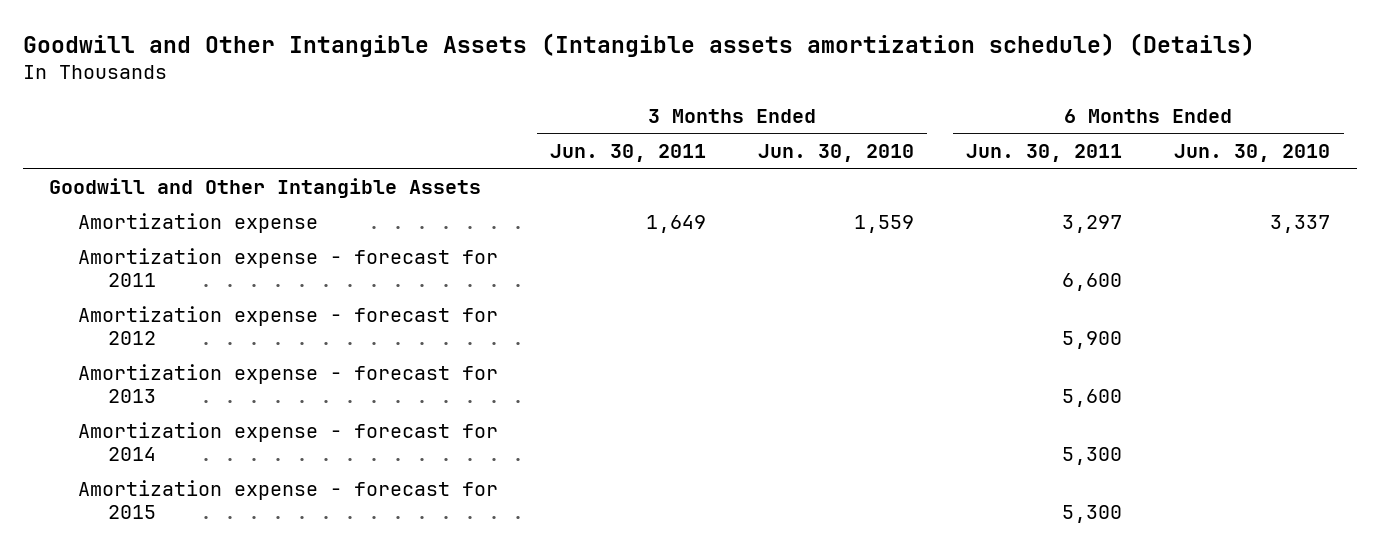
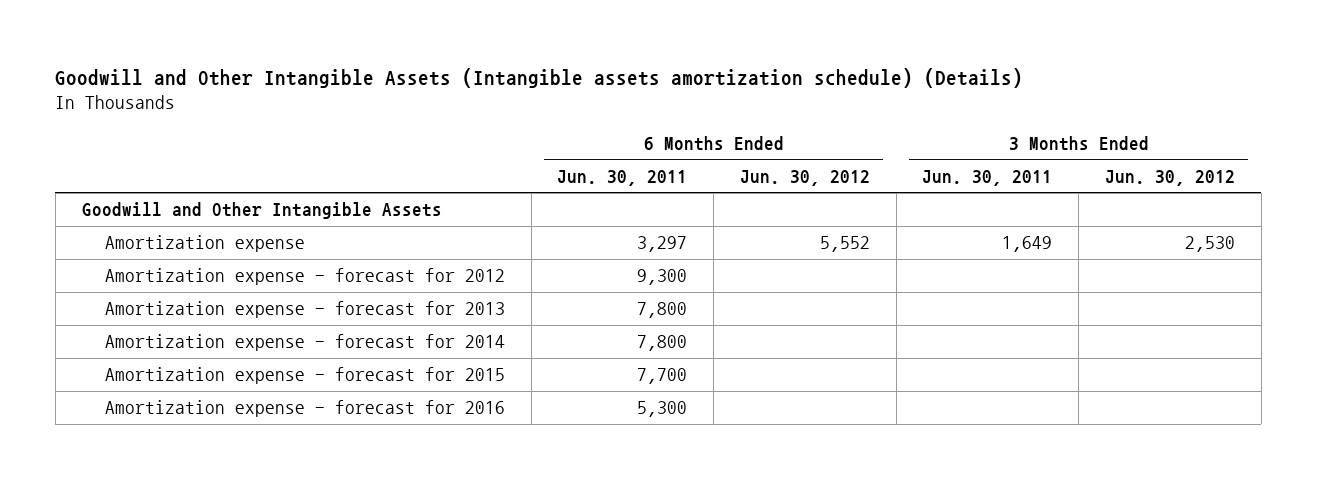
- | 3 Months Ended Jun. 30, 2011 | 3 Months Ended Jun. 30, 2010 | 6 Months Ended Jun. 30, 2011 | 6 Months Ended Jun. 30, 2010
+ | 6 Months Ended Jun. 30, 2011 | 6 Months Ended Jun. 30, 2012 | 3 Months Ended Jun. 30, 2011 | 3 Months Ended Jun. 30, 2012
- Amortization expense - forecast for 2011 | | | 6,600 |
- Amortization expense - forecast for 2012 | | | 5,900 |
- Amortization expense - forecast for 2013 | | | 5,600 |
- Amortization expense - forecast for 2014 | | | 5,300 |
- Amortization expense - forecast for 2015 | | | 5,300 |
+ Amortization expense - forecast for 2012 | 9,300 | | |
+ Amortization expense - forecast for 2013 | 7,800 | | |
+ Amortization expense - forecast for 2014 | 7,800 | | |
+ Amortization expense - forecast for 2015 | 7,700 | | |
+ Amortization expense - forecast for 2016 | 5,300 | | |

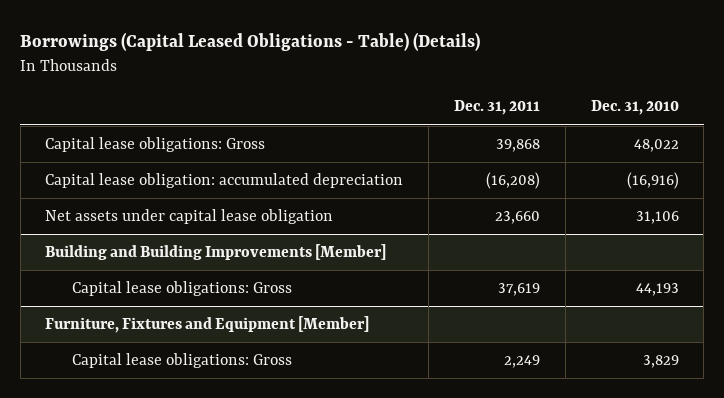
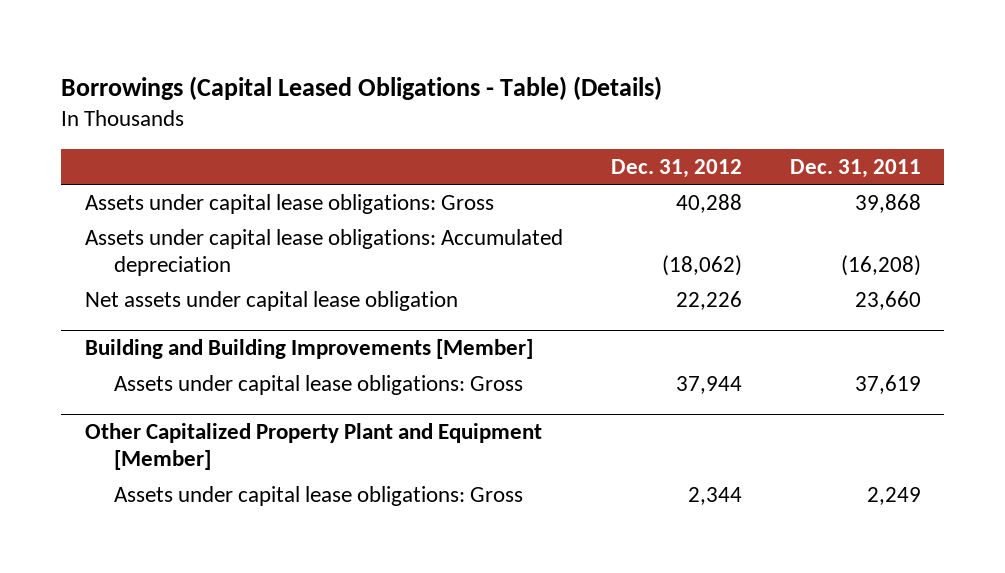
- | Dec. 31, 2011 | Dec. 31, 2010
+ | Dec. 31, 2012 | Dec. 31, 2011
- Capital lease obligations: Gross | 39,868 | 48,022
- Capital lease obligation: accumulated depreciation | (16,208) | (16,916)
+ Assets under capital lease obligations: Gross | 40,288 | 39,868
+ Assets under capital lease obligations: Accumulated depreciation | (18,062) | (16,208)
@ Building and Building Improvements [Member]
- Capital lease obligations: Gross | 37,619 | 44,193
- Furniture, Fixtures and Equipment [Member]
- Capital lease obligations: Gross | 2,249 | 3,829
@ Building and Building Improvements [Member]
+ Assets under capital lease obligations: Gross | 37,944 | 37,619
+ Other Capitalized Property Plant and Equipment [Member]
+ Assets under capital lease obligations: Gross | 2,344 | 2,249

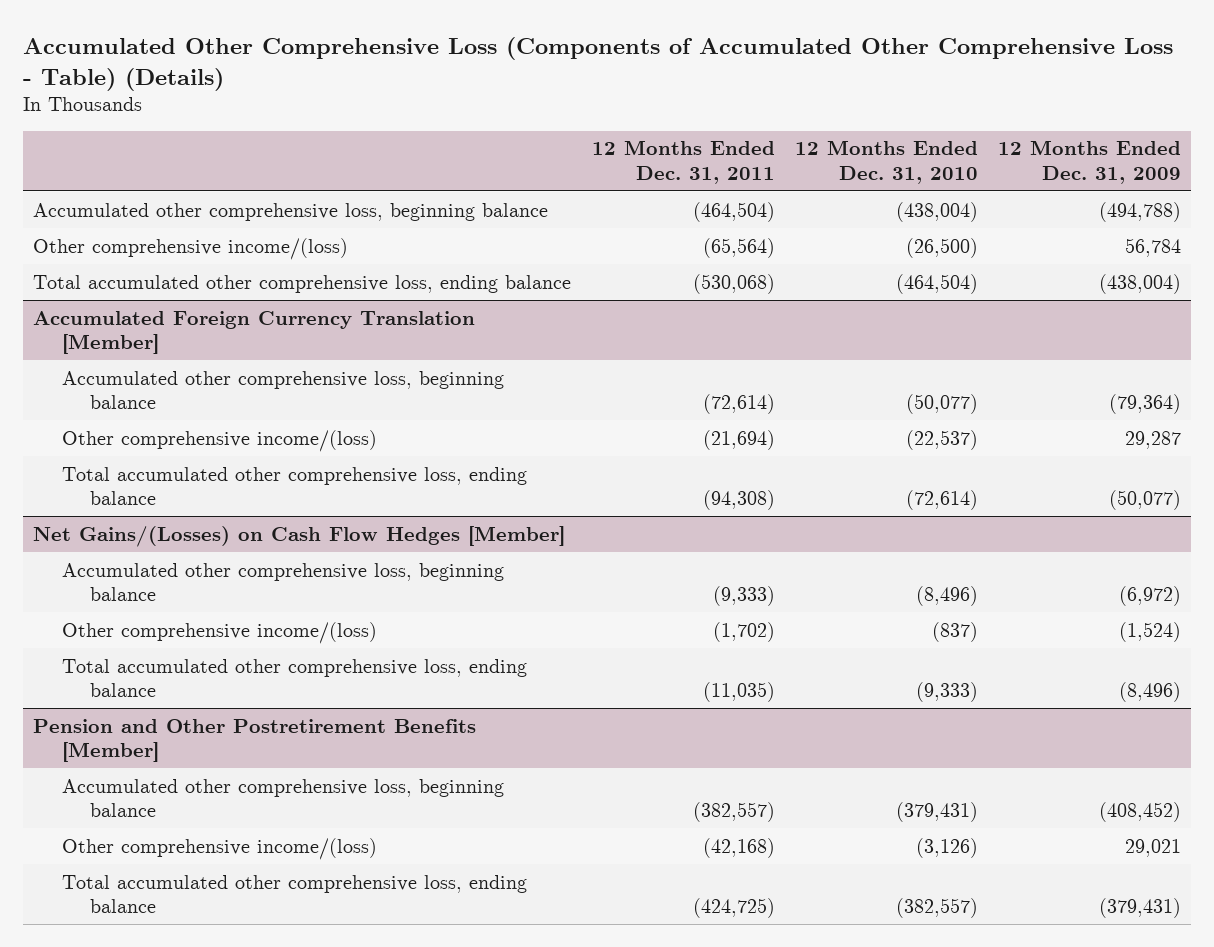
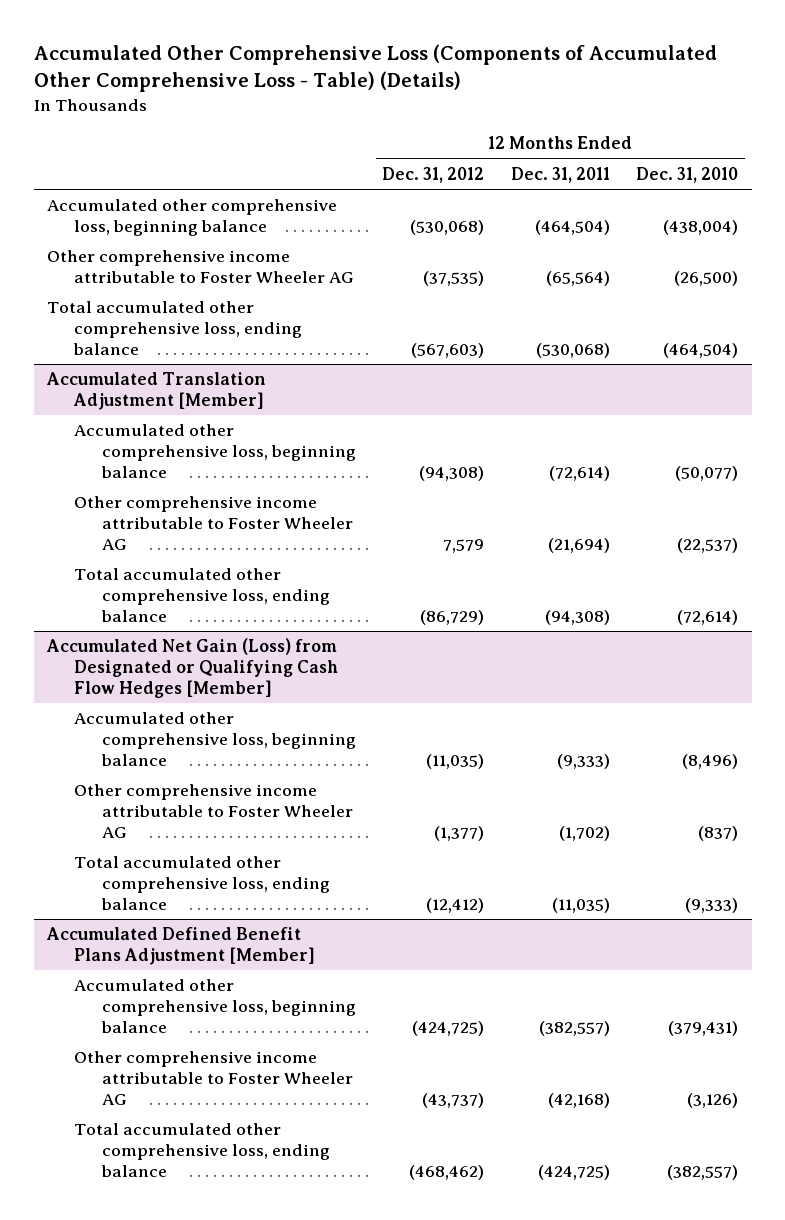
- | 12 Months Ended Dec. 31, 2011 | 12 Months Ended Dec. 31, 2010 | 12 Months Ended Dec. 31, 2009
+ | 12 Months Ended Dec. 31, 2012 | 12 Months Ended Dec. 31, 2011 | 12 Months Ended Dec. 31, 2010
- Other comprehensive income/(loss) | (65,564) | (26,500) | 56,784
+ Other comprehensive income attributable to Foster Wheeler AG | (37,535) | (65,564) | (26,500)
- Accumulated Foreign Currency Translation [Member]
+ Accumulated Translation Adjustment [Member]
- Other comprehensive income/(loss) | (21,694) | (22,537) | 29,287
+ Other comprehensive income attributable to Foster Wheeler AG | 7,579 | (21,694) | (22,537)
- Net Gains/(Losses) on Cash Flow Hedges [Member]
+ Accumulated Net Gain (Loss) from Designated or Qualifying Cash Flow Hedges [Member]
- Other comprehensive income/(loss) | (1,702) | (837) | (1,524)
+ Other comprehensive income attributable to Foster Wheeler AG | (1,377) | (1,702) | (837)
- Pension and Other Postretirement Benefits [Member]
+ Accumulated Defined Benefit Plans Adjustment [Member]
- Other comprehensive income/(loss) | (42,168) | (3,126) | 29,021
+ Other comprehensive income attributable to Foster Wheeler AG | (43,737) | (42,168) | (3,126)

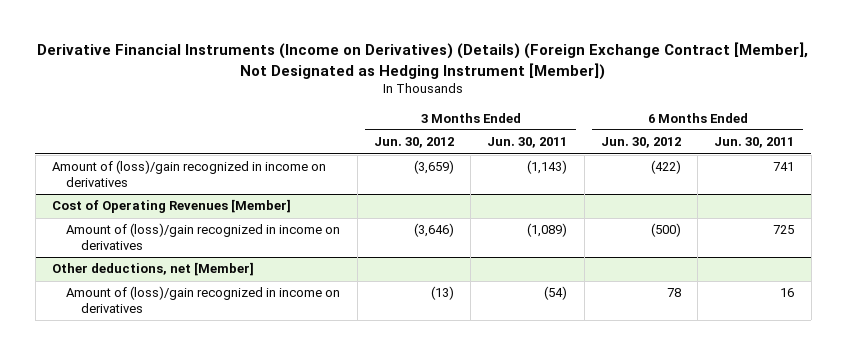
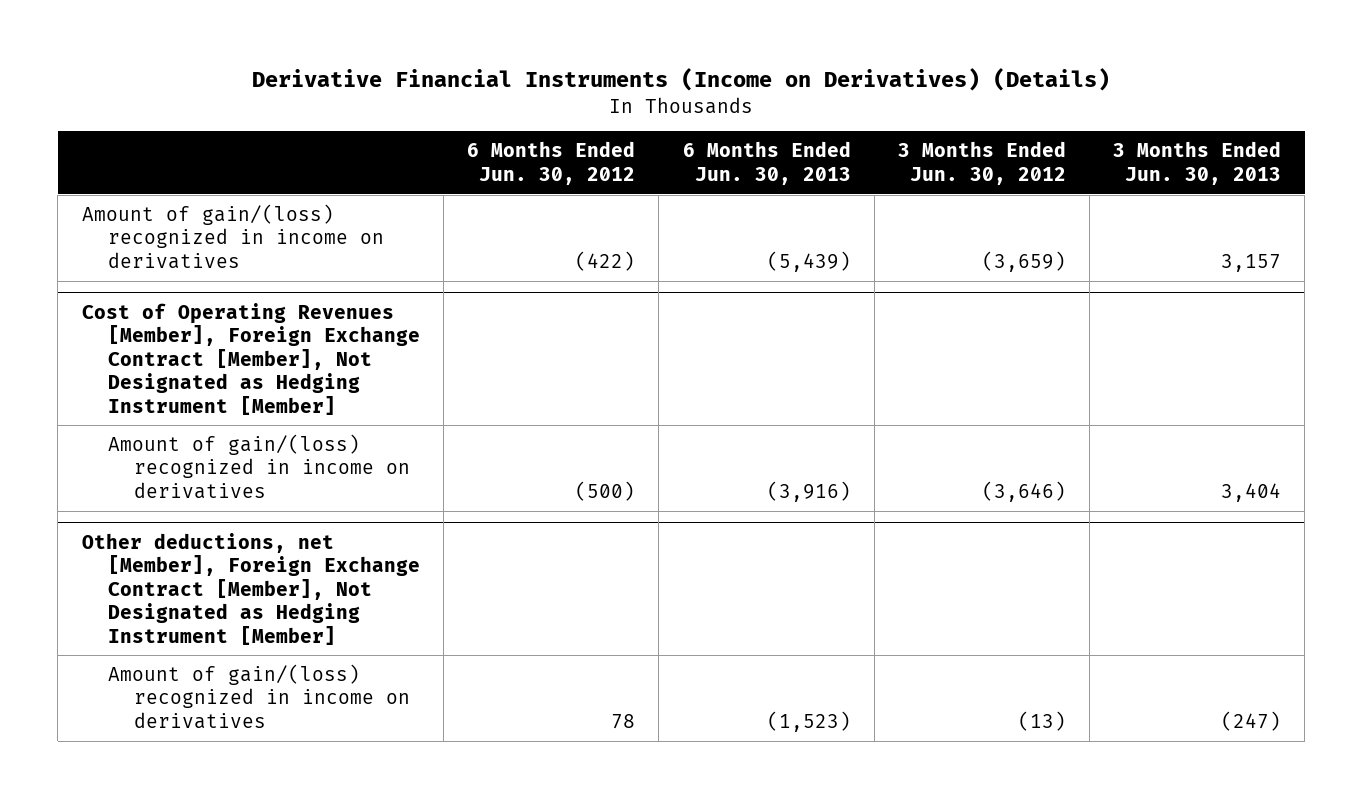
- Derivative Financial Instruments (Income on Derivatives) (Details) (Foreign Exchange Contract [Member], Not Designated as Hedging Instrument [Member])
+ Derivative Financial Instruments (Income on Derivatives) (Details)
- | 3 Months Ended Jun. 30, 2012 | 3 Months Ended Jun. 30, 2011 | 6 Months Ended Jun. 30, 2012 | 6 Months Ended Jun. 30, 2011
+ | 6 Months Ended Jun. 30, 2012 | 6 Months Ended Jun. 30, 2013 | 3 Months Ended Jun. 30, 2012 | 3 Months Ended Jun. 30, 2013
- Amount of (loss)/gain recognized in income on derivatives | (3,659) | (1,143) | (422) | 741
- Cost of Operating Revenues [Member]
- Amount of (loss)/gain recognized in income on derivatives | (3,646) | (1,089) | (500) | 725
- Other deductions, net [Member]
- Amount of (loss)/gain recognized in income on derivatives | (13) | (54) | 78 | 16
+ Amount of gain/(loss) recognized in income on derivatives | (422) | (5,439) | (3,659) | 3,157
+ Cost of Operating Revenues [Member], Foreign Exchange Contract [Member], Not Designated as Hedging Instrument [Member]
+ Amount of gain/(loss) recognized in income on derivatives | (500) | (3,916) | (3,646) | 3,404
+ Other deductions, net [Member], Foreign Exchange Contract [Member], Not Designated as Hedging Instrument [Member]
+ Amount of gain/(loss) recognized in income on derivatives | 78 | (1,523) | (13) | (247)

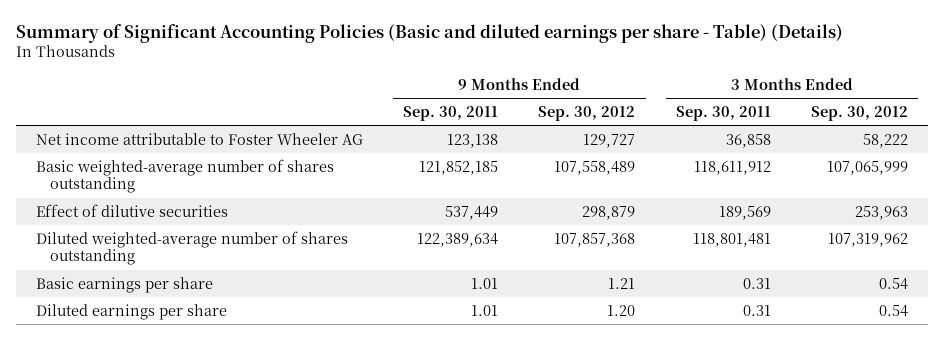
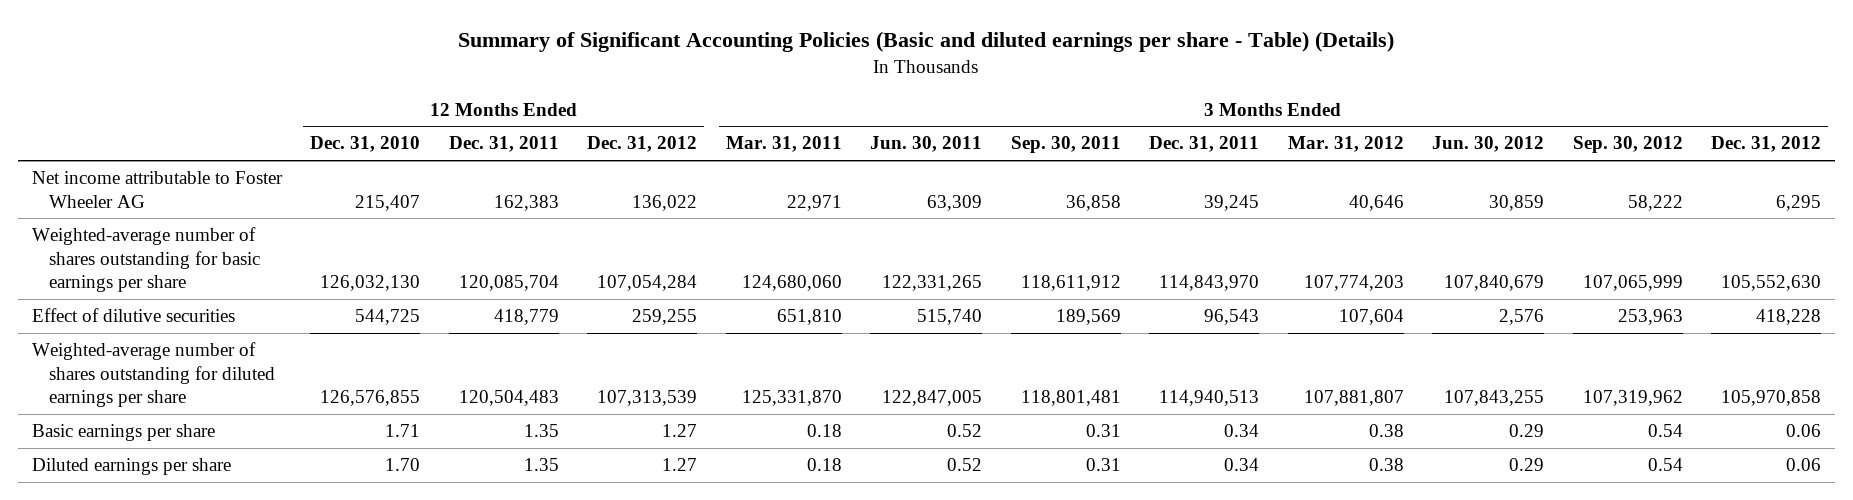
- | 9 Months Ended Sep. 30, 2011 | 9 Months Ended Sep. 30, 2012 | 3 Months Ended Sep. 30, 2011 | 3 Months Ended Sep. 30, 2012
+ | 12 Months Ended Dec. 31, 2010 | 12 Months Ended Dec. 31, 2011 | 12 Months Ended Dec. 31, 2012 | 3 Months Ended Mar. 31, 2011 | 3 Months Ended Jun. 30, 2011 | 3 Months Ended Sep. 30, 2011 | 3 Months Ended Dec. 31, 2011 | 3 Months Ended Mar. 31, 2012 | 3 Months Ended Jun. 30, 2012 | 3 Months Ended Sep. 30, 2012 | 3 Months Ended Dec. 31, 2012
- Basic weighted-average number of shares outstanding | 121,852,185 | 107,558,489 | 118,611,912 | 107,065,999
+ Weighted-average number of shares outstanding for basic earnings per share | 126,032,130 | 120,085,704 | 107,054,284 | 124,680,060 | 122,331,265 | 118,611,912 | 114,843,970 | 107,774,203 | 107,840,679 | 107,065,999 | 105,552,630
- Diluted weighted-average number of shares outstanding | 122,389,634 | 107,857,368 | 118,801,481 | 107,319,962
+ Weighted-average number of shares outstanding for diluted earnings per share | 126,576,855 | 120,504,483 | 107,313,539 | 125,331,870 | 122,847,005 | 118,801,481 | 114,940,513 | 107,881,807 | 107,843,255 | 107,319,962 | 105,970,858

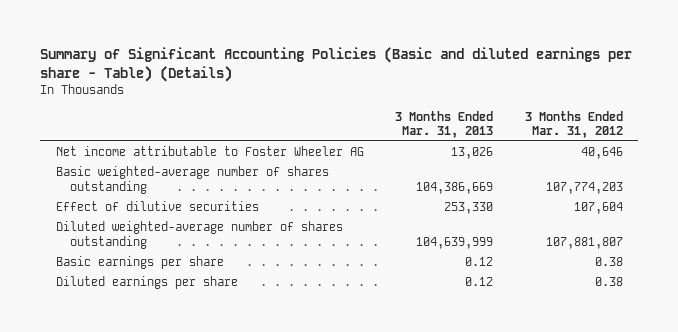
- | 12 Months Ended Dec. 31, 2010 | 12 Months Ended Dec. 31, 2011 | 12 Months Ended Dec. 31, 2012 | 3 Months Ended Mar. 31, 2011 | 3 Months Ended Jun. 30, 2011 | 3 Months Ended Sep. 30, 2011 | 3 Months Ended Dec. 31, 2011 | 3 Months Ended Mar. 31, 2012 | 3 Months Ended Jun. 30, 2012 | 3 Months Ended Sep. 30, 2012 | 3 Months Ended Dec. 31, 2012
+ | 3 Months Ended Mar. 31, 2013 | 3 Months Ended Mar. 31, 2012
- Weighted-average number of shares outstanding for basic earnings per share | 126,032,130 | 120,085,704 | 107,054,284 | 124,680,060 | 122,331,265 | 118,611,912 | 114,843,970 | 107,774,203 | 107,840,679 | 107,065,999 | 105,552,630
+ Basic weighted-average number of shares outstanding | 104,386,669 | 107,774,203
- Weighted-average number of shares outstanding for diluted earnings per share | 126,576,855 | 120,504,483 | 107,313,539 | 125,331,870 | 122,847,005 | 118,801,481 | 114,940,513 | 107,881,807 | 107,843,255 | 107,319,962 | 105,970,858
+ Diluted weighted-average number of shares outstanding | 104,639,999 | 107,881,807

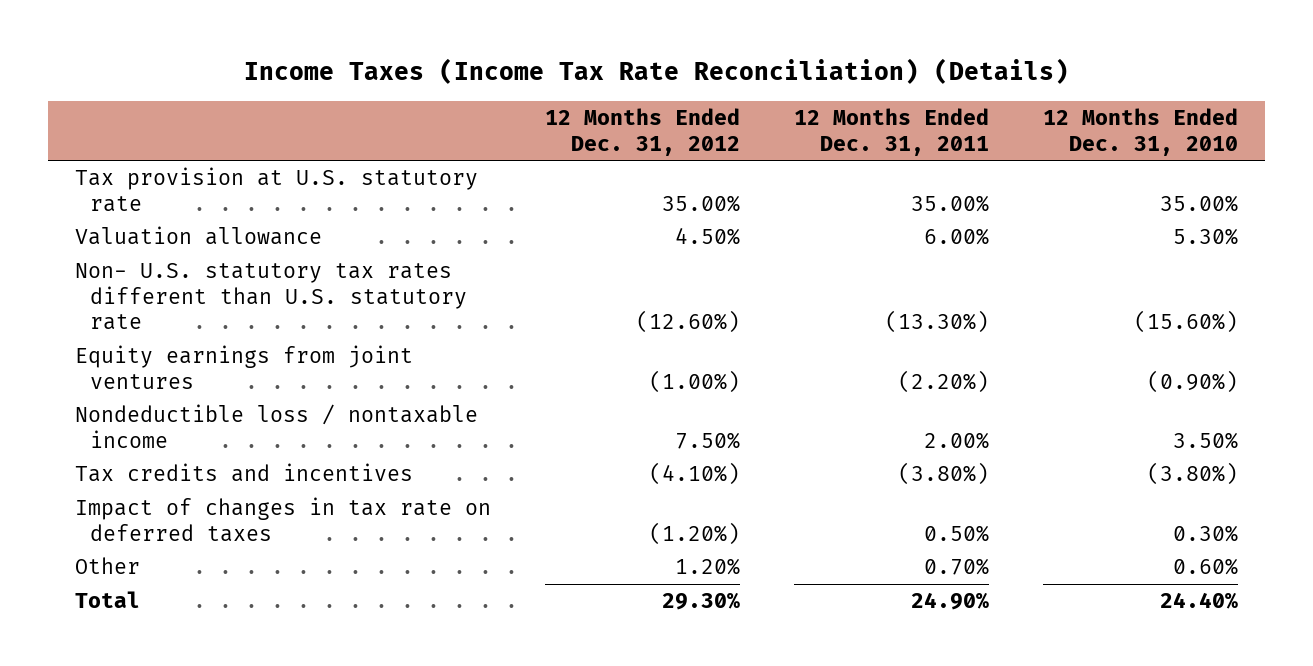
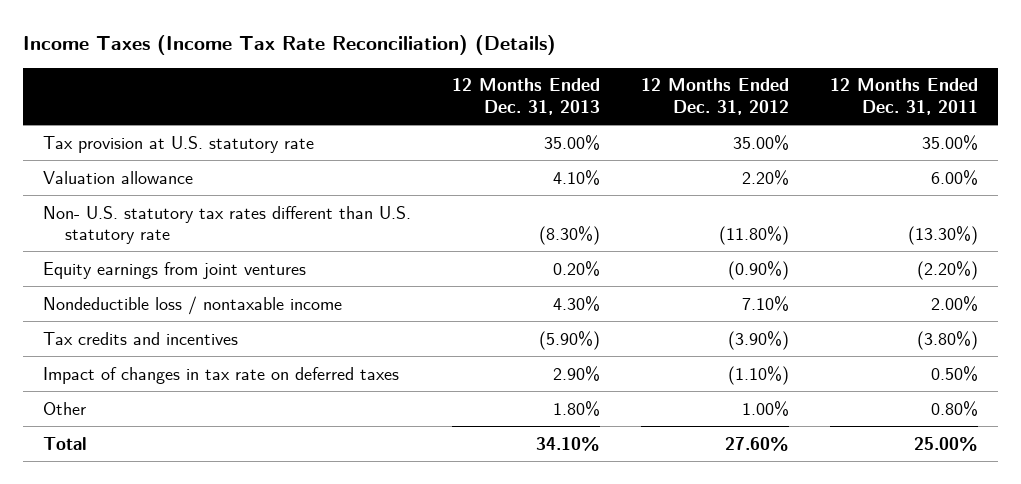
- | 12 Months Ended Dec. 31, 2012 | 12 Months Ended Dec. 31, 2011 | 12 Months Ended Dec. 31, 2010
+ | 12 Months Ended Dec. 31, 2013 | 12 Months Ended Dec. 31, 2012 | 12 Months Ended Dec. 31, 2011
- Valuation allowance | 4.50% | 6.00% | 5.30%
- Non- U.S. statutory tax rates different than U.S. statutory rate | (12.60%) | (13.30%) | (15.60%)
- Equity earnings from joint ventures | (1.00%) | (2.20%) | (0.90%)
- Nondeductible loss / nontaxable income | 7.50% | 2.00% | 3.50%
- Tax credits and incentives | (4.10%) | (3.80%) | (3.80%)
- Impact of changes in tax rate on deferred taxes | (1.20%) | 0.50% | 0.30%
- Other | 1.20% | 0.70% | 0.60%
- Total | 29.30% | 24.90% | 24.40%
+ Valuation allowance | 4.10% | 2.20% | 6.00%
+ Non- U.S. statutory tax rates different than U.S. statutory rate | (8.30%) | (11.80%) | (13.30%)
+ Equity earnings from joint ventures | 0.20% | (0.90%) | (2.20%)
+ Nondeductible loss / nontaxable income | 4.30% | 7.10% | 2.00%
+ Tax credits and incentives | (5.90%) | (3.90%) | (3.80%)
+ Impact of changes in tax rate on deferred taxes | 2.90% | (1.10%) | 0.50%
+ Other | 1.80% | 1.00% | 0.80%
+ Total | 34.10% | 27.60% | 25.00%

